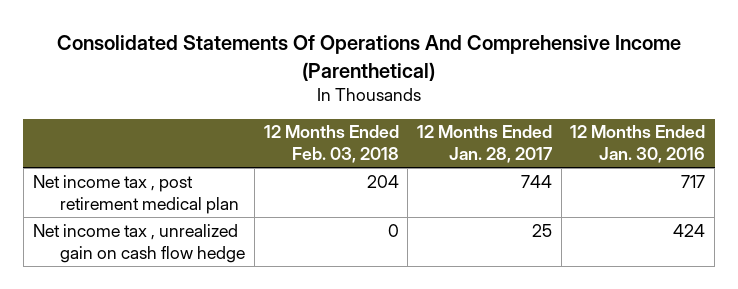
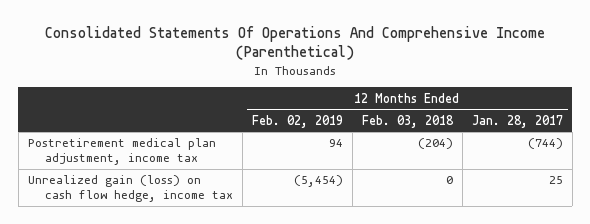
- | 12 Months Ended Feb. 03, 2018 | 12 Months Ended Jan. 28, 2017 | 12 Months Ended Jan. 30, 2016
+ | 12 Months Ended Feb. 02, 2019 | 12 Months Ended Feb. 03, 2018 | 12 Months Ended Jan. 28, 2017
- Net income tax , post retirement medical plan | 204 | 744 | 717
- Net income tax , unrealized gain on cash flow hedge | 0 | 25 | 424
+ Postretirement medical plan adjustment, income tax | 94 | (204) | (744)
+ Unrealized gain (loss) on cash flow hedge, income tax | (5,454) | 0 | 25

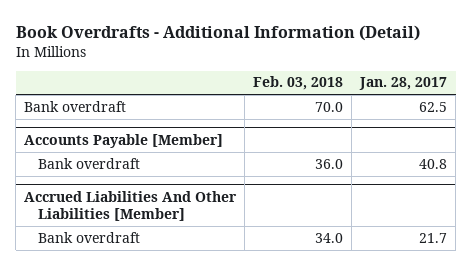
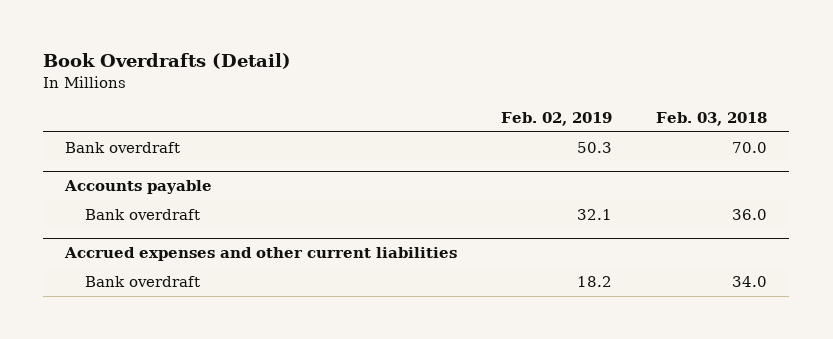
- Book Overdrafts - Additional Information (Detail)
+ Book Overdrafts (Detail)
- | Feb. 03, 2018 | Jan. 28, 2017
+ | Feb. 02, 2019 | Feb. 03, 2018
- Accounts Payable [Member]
+ Accounts payable
- Accrued Liabilities And Other Liabilities [Member]
+ Accrued expenses and other current liabilities

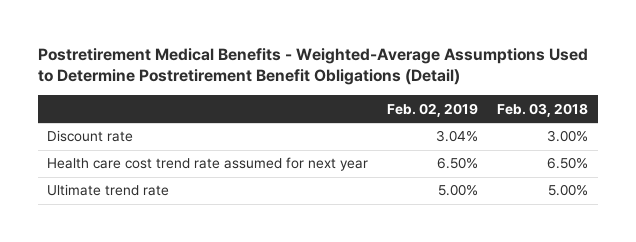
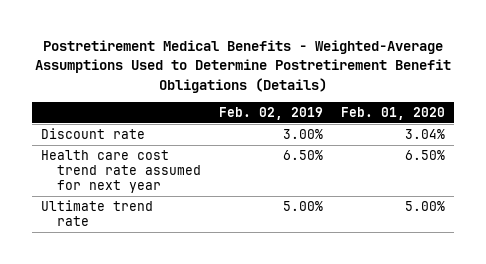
- Postretirement Medical Benefits - Weighted-Average Assumptions Used to Determine Postretirement Benefit Obligations (Detail)
+ Postretirement Medical Benefits - Weighted-Average Assumptions Used to Determine Postretirement Benefit Obligations (Details)
- | Feb. 02, 2019 | Feb. 03, 2018
+ | Feb. 02, 2019 | Feb. 01, 2020
- Discount rate | 3.04% | 3.00%
+ Discount rate | 3.00% | 3.04%

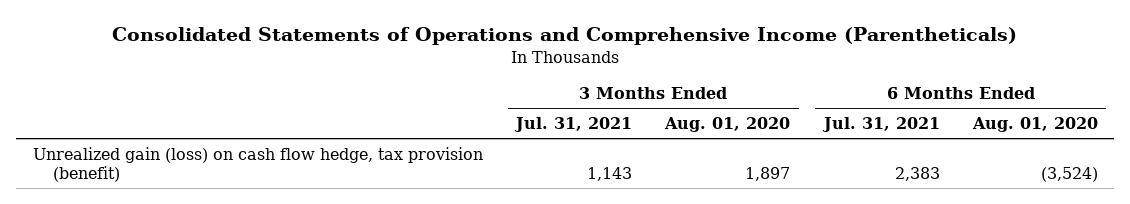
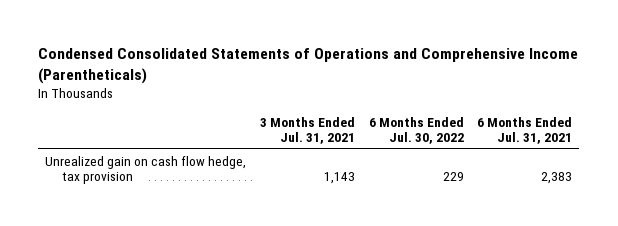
- Consolidated Statements of Operations and Comprehensive Income (Parentheticals)
+ Condensed Consolidated Statements of Operations and Comprehensive Income (Parentheticals)
- | 3 Months Ended Jul. 31, 2021 | 3 Months Ended Aug. 01, 2020 | 6 Months Ended Jul. 31, 2021 | 6 Months Ended Aug. 01, 2020
+ | 3 Months Ended Jul. 31, 2021 | 6 Months Ended Jul. 30, 2022 | 6 Months Ended Jul. 31, 2021
- Unrealized gain (loss) on cash flow hedge, tax provision (benefit) | 1,143 | 1,897 | 2,383 | (3,524)
+ Unrealized gain on cash flow hedge, tax provision | 1,143 | 229 | 2,383

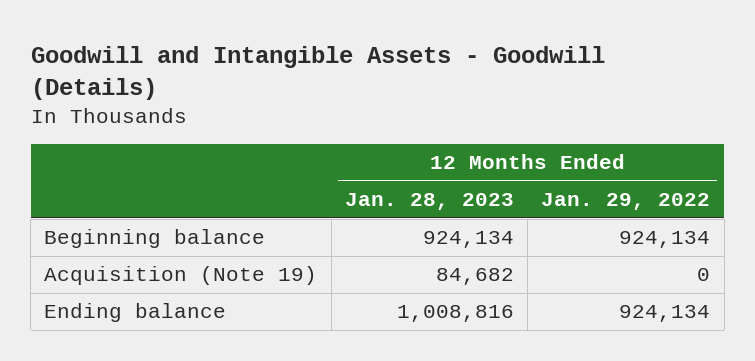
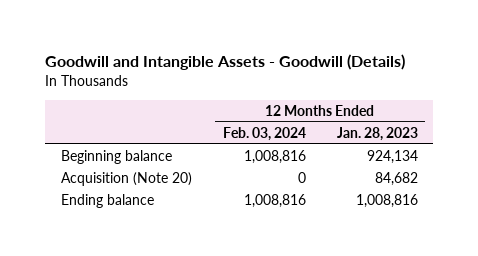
- | 12 Months Ended Jan. 28, 2023 | 12 Months Ended Jan. 29, 2022
+ | 12 Months Ended Feb. 03, 2024 | 12 Months Ended Jan. 28, 2023
- Acquisition (Note 19) | 84,682 | 0
+ Acquisition (Note 20) | 0 | 84,682

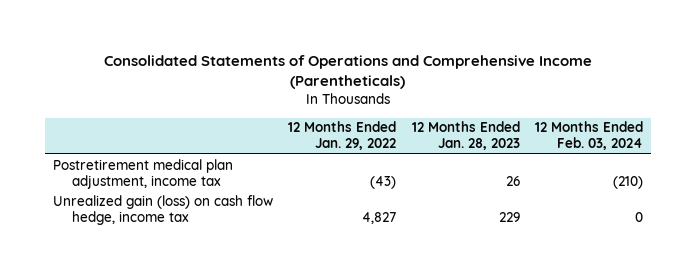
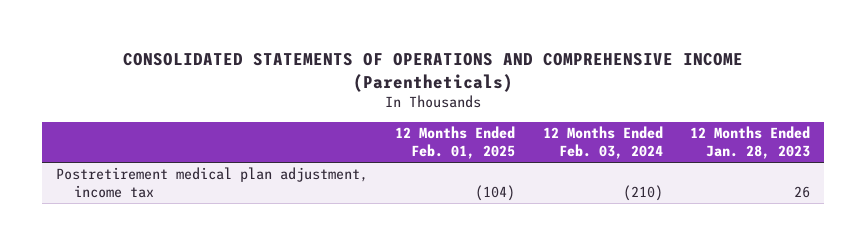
- Consolidated Statements of Operations and Comprehensive Income (Parentheticals)
+ CONSOLIDATED STATEMENTS OF OPERATIONS AND COMPREHENSIVE INCOME (Parentheticals)
- | 12 Months Ended Jan. 29, 2022 | 12 Months Ended Jan. 28, 2023 | 12 Months Ended Feb. 03, 2024
+ | 12 Months Ended Feb. 01, 2025 | 12 Months Ended Feb. 03, 2024 | 12 Months Ended Jan. 28, 2023
- Unrealized gain (loss) on cash flow hedge, income tax | 4,827 | 229 | 0

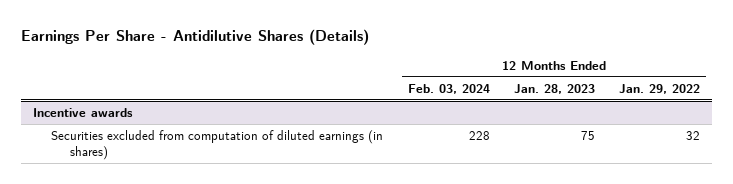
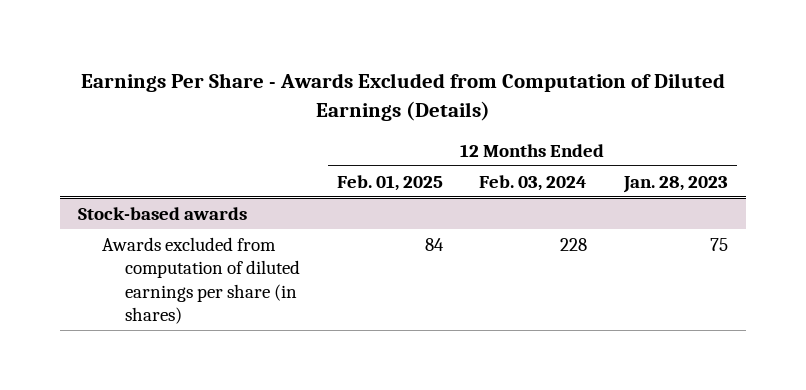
- Earnings Per Share - Antidilutive Shares (Details)
+ Earnings Per Share - Awards Excluded from Computation of Diluted Earnings (Details)
- | 12 Months Ended Feb. 03, 2024 | 12 Months Ended Jan. 28, 2023 | 12 Months Ended Jan. 29, 2022
+ | 12 Months Ended Feb. 01, 2025 | 12 Months Ended Feb. 03, 2024 | 12 Months Ended Jan. 28, 2023
- Incentive awards
- Securities excluded from computation of diluted earnings (in shares) | 228 | 75 | 32
+ Stock-based awards
+ Awards excluded from computation of diluted earnings per share (in shares) | 84 | 228 | 75

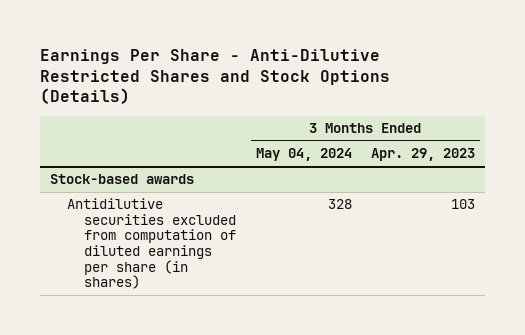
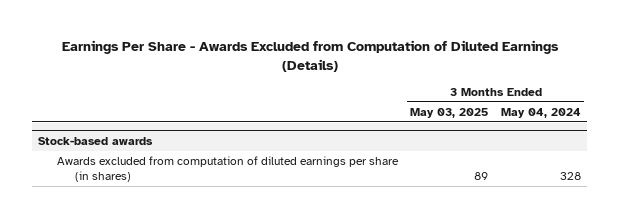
- Earnings Per Share - Anti-Dilutive Restricted Shares and Stock Options (Details)
+ Earnings Per Share - Awards Excluded from Computation of Diluted Earnings (Details)
- | 3 Months Ended May 04, 2024 | 3 Months Ended Apr. 29, 2023
+ | 3 Months Ended May 03, 2025 | 3 Months Ended May 04, 2024
@ Stock-based awards
- Antidilutive securities excluded from computation of diluted earnings per share (in shares) | 328 | 103
+ Awards excluded from computation of diluted earnings per share (in shares) | 89 | 328

